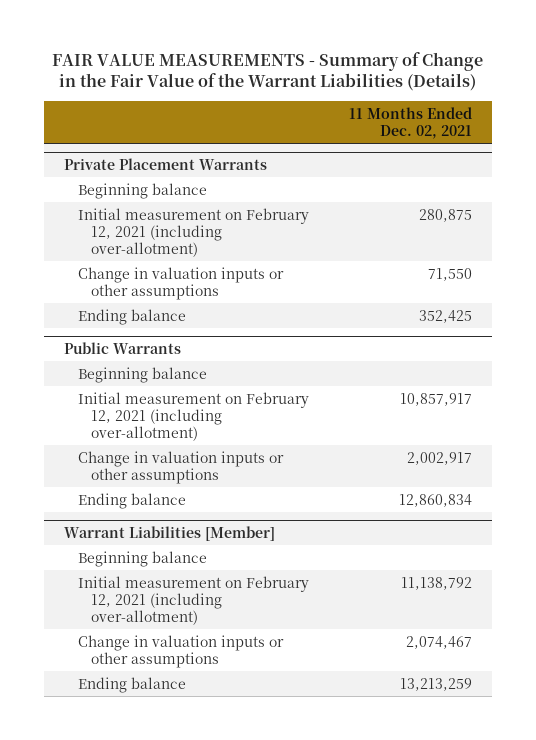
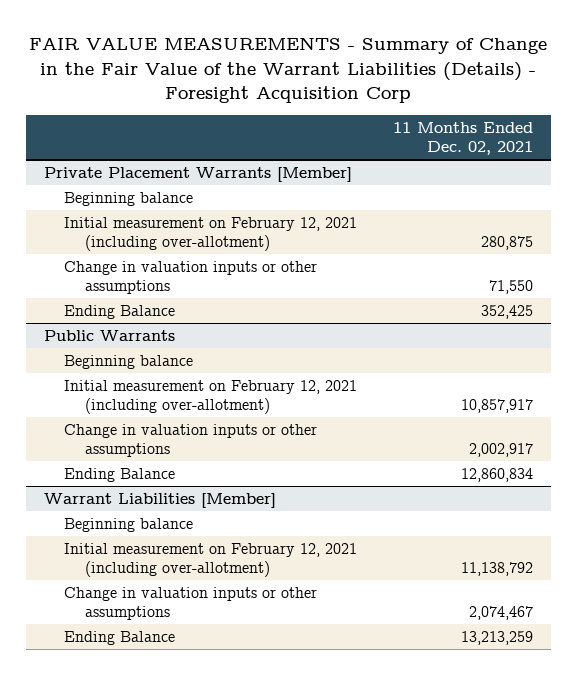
- FAIR VALUE MEASUREMENTS - Summary of Change in the Fair Value of the Warrant Liabilities (Details)
+ FAIR VALUE MEASUREMENTS - Summary of Change in the Fair Value of the Warrant Liabilities (Details) - Foresight Acquisition Corp
- Private Placement Warrants
+ Private Placement Warrants [Member]
- Ending balance | 352,425
+ Ending Balance | 352,425
@ Public Warrants
- Ending balance | 12,860,834
+ Ending Balance | 12,860,834
@ Warrant Liabilities [Member]
- Ending balance | 13,213,259
+ Ending Balance | 13,213,259

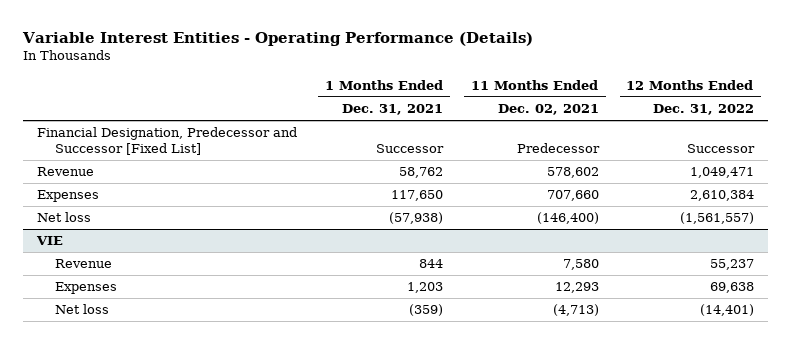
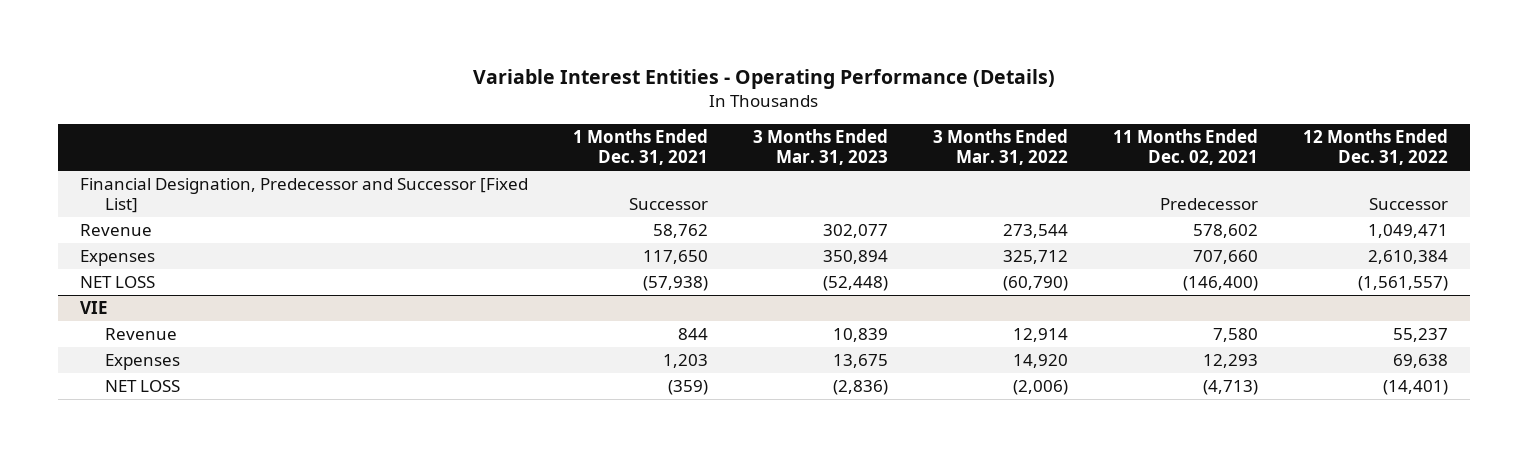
- | 1 Months Ended Dec. 31, 2021 | 11 Months Ended Dec. 02, 2021 | 12 Months Ended Dec. 31, 2022
+ | 1 Months Ended Dec. 31, 2021 | 3 Months Ended Mar. 31, 2023 | 3 Months Ended Mar. 31, 2022 | 11 Months Ended Dec. 02, 2021 | 12 Months Ended Dec. 31, 2022
- Net loss | (57,938) | (146,400) | (1,561,557)
+ NET LOSS | (57,938) | (52,448) | (60,790) | (146,400) | (1,561,557)
@ VIE
- Net loss | (359) | (4,713) | (14,401)
+ NET LOSS | (359) | (2,836) | (2,006) | (4,713) | (14,401)

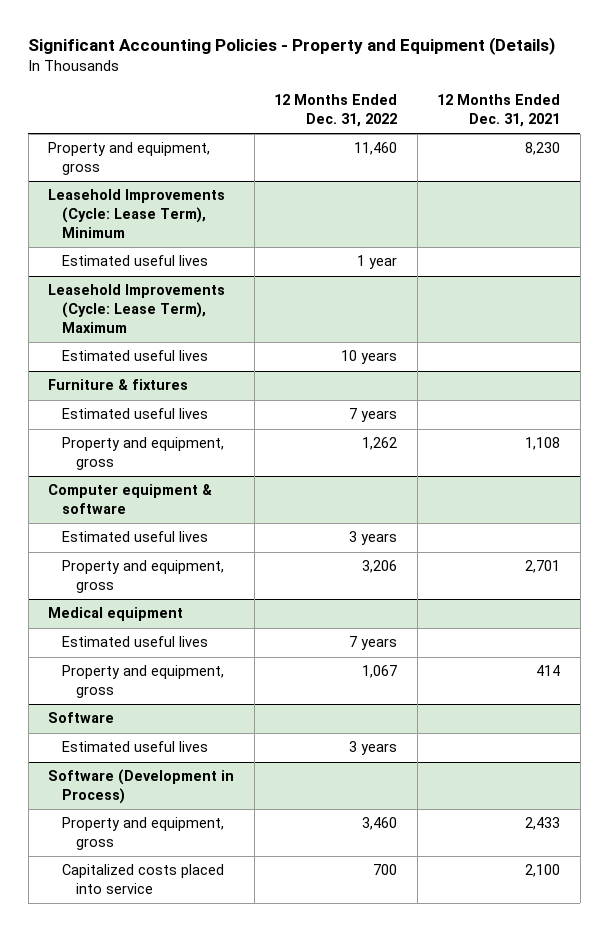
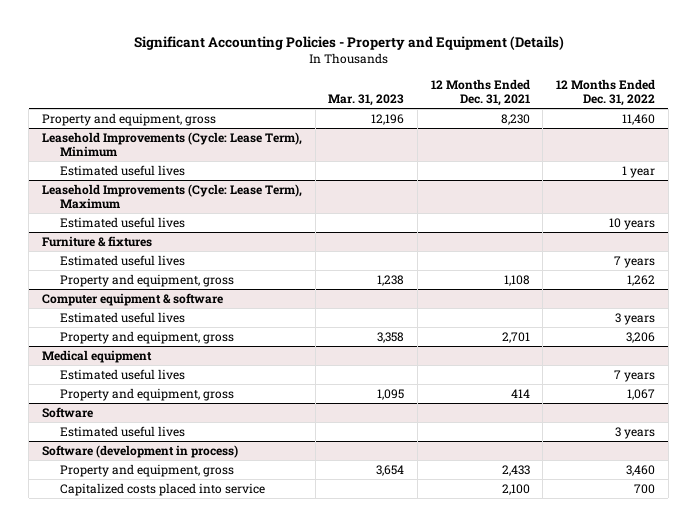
- | 12 Months Ended Dec. 31, 2022 | 12 Months Ended Dec. 31, 2021
+ | Mar. 31, 2023 | 12 Months Ended Dec. 31, 2021 | 12 Months Ended Dec. 31, 2022
- Software (Development in Process)
+ Software (development in process)

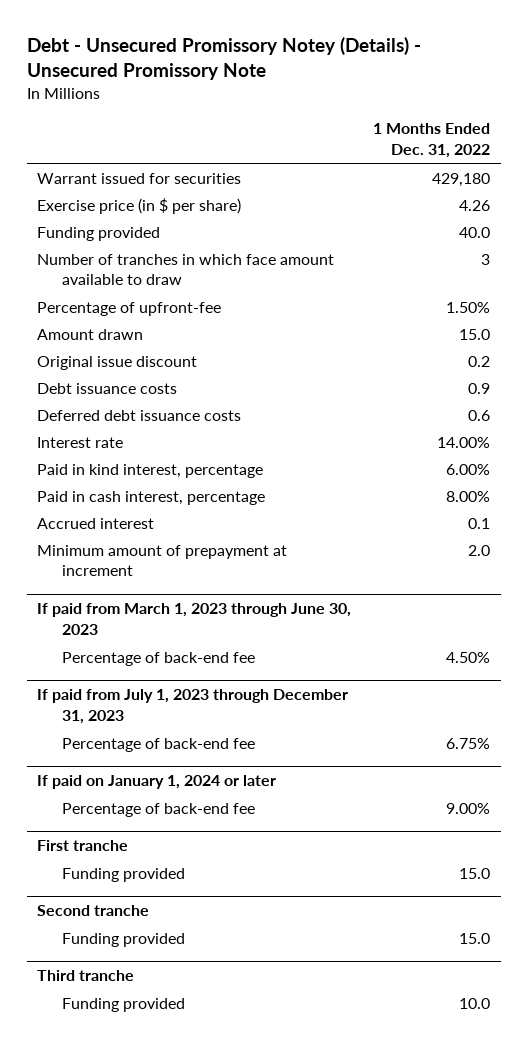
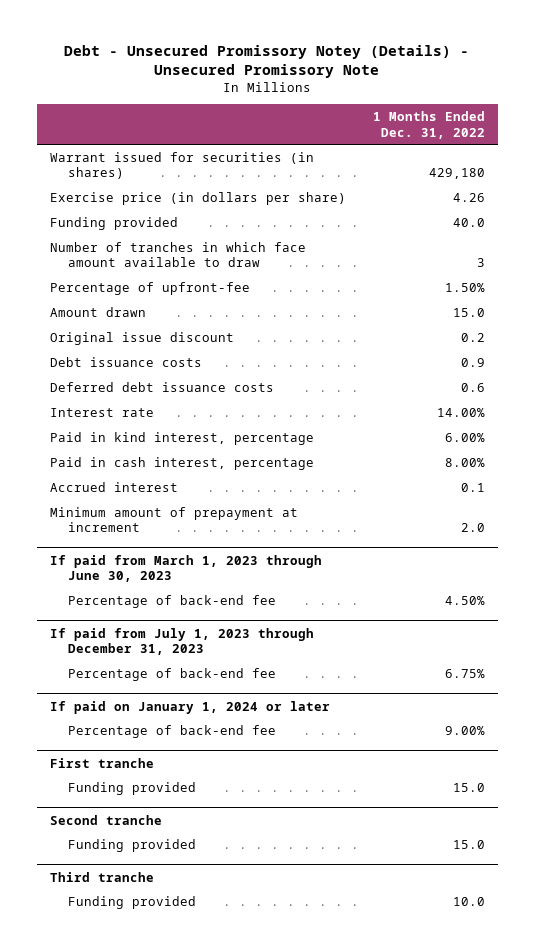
- Warrant issued for securities | 429,180
- Exercise price (in $ per share) | 4.26
+ Warrant issued for securities (in shares) | 429,180
+ Exercise price (in dollars per share) | 4.26

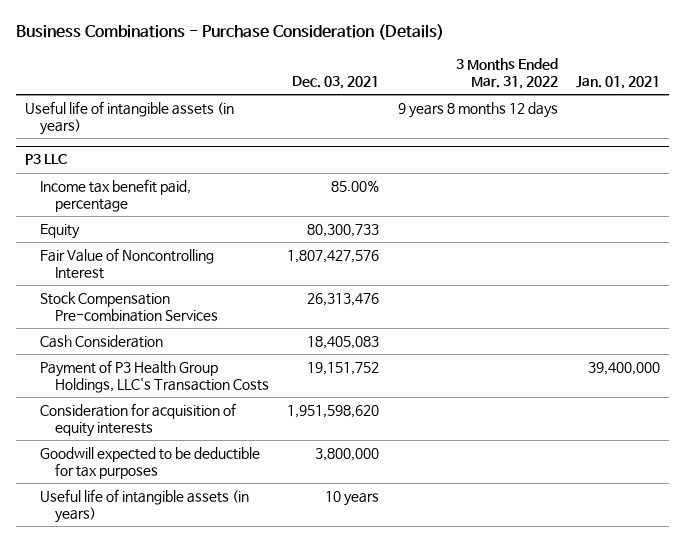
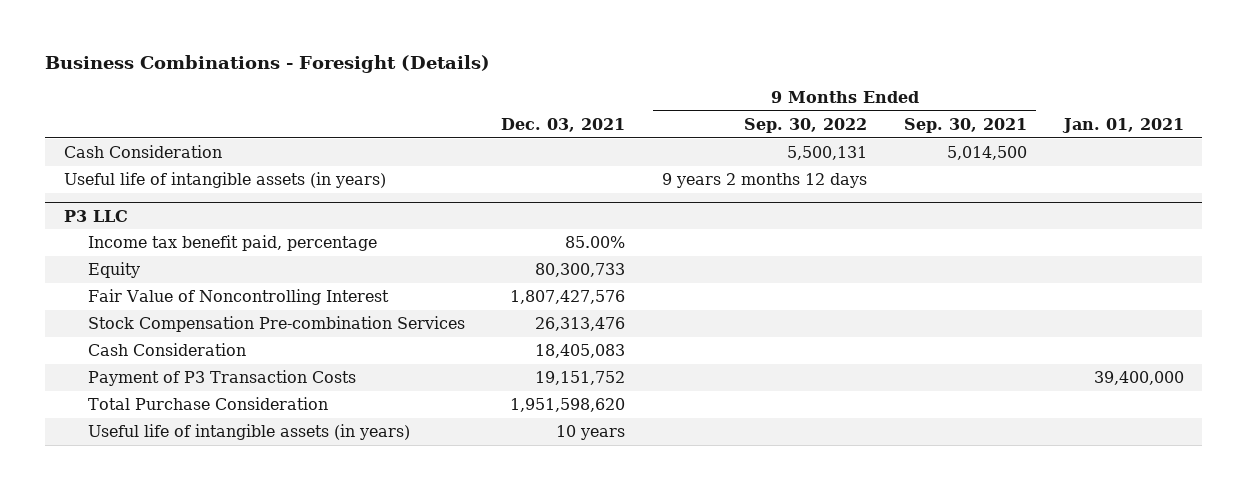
- Business Combinations - Purchase Consideration (Details)
+ Business Combinations - Foresight (Details)
- | Dec. 03, 2021 | 3 Months Ended Mar. 31, 2022 | Jan. 01, 2021
+ | Dec. 03, 2021 | 9 Months Ended Sep. 30, 2022 | 9 Months Ended Sep. 30, 2021 | Jan. 01, 2021
+ Cash Consideration | | 5,500,131 | 5,014,500 |
@ P3 LLC
- Payment of P3 Health Group Holdings, LLC's Transaction Costs | 19,151,752 | | 39,400,000
- Consideration for acquisition of equity interests | 1,951,598,620 | |
- Goodwill expected to be deductible for tax purposes | 3,800,000 | |
+ Payment of P3 Transaction Costs | 19,151,752 | | | 39,400,000
+ Total Purchase Consideration | 1,951,598,620 | | |

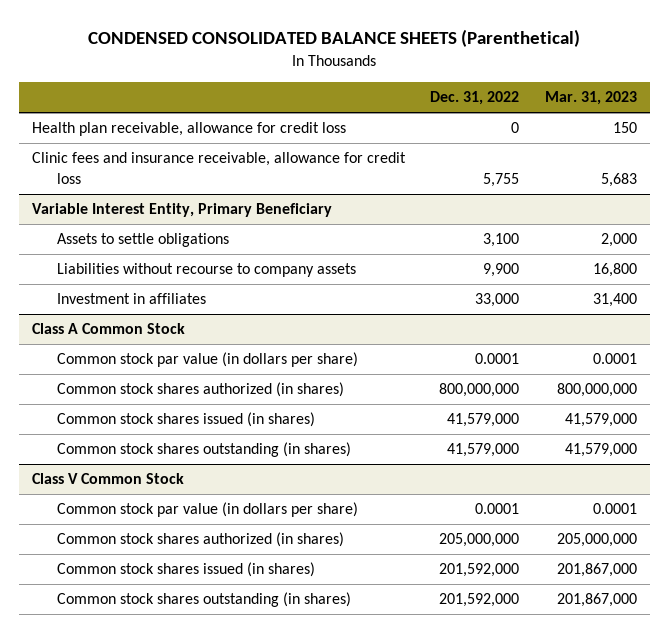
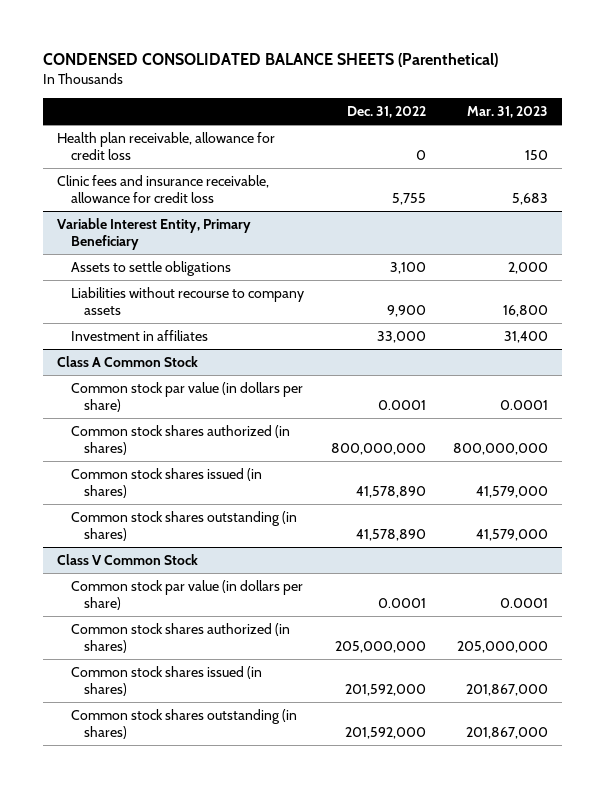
@ Class A Common Stock
- Common stock shares issued (in shares) | 41,579,000 | 41,579,000
- Common stock shares outstanding (in shares) | 41,579,000 | 41,579,000
+ Common stock shares issued (in shares) | 41,578,890 | 41,579,000
+ Common stock shares outstanding (in shares) | 41,578,890 | 41,579,000

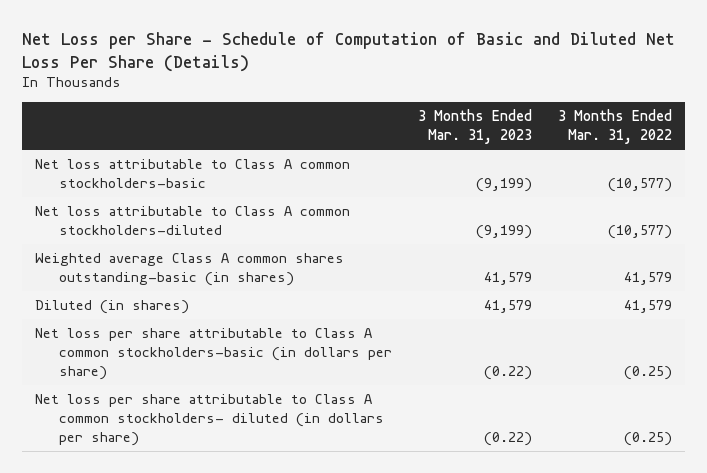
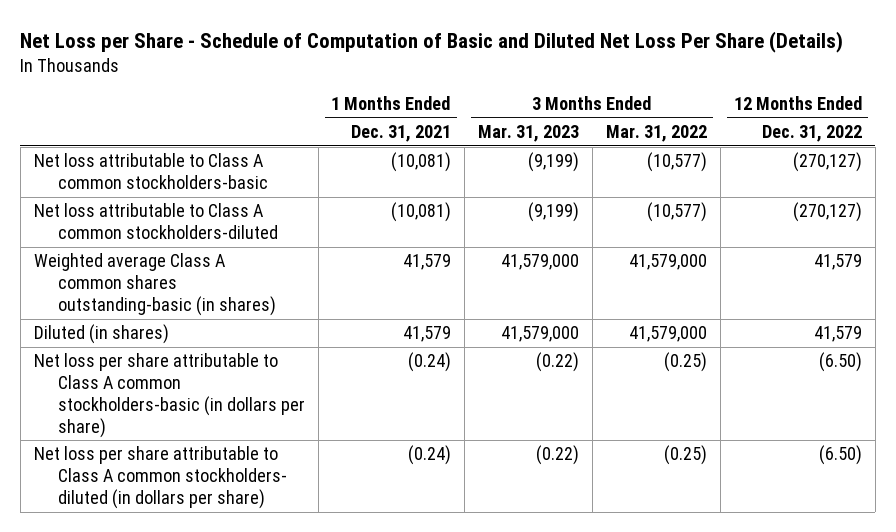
- | 3 Months Ended Mar. 31, 2023 | 3 Months Ended Mar. 31, 2022
+ | 1 Months Ended Dec. 31, 2021 | 3 Months Ended Mar. 31, 2023 | 3 Months Ended Mar. 31, 2022 | 12 Months Ended Dec. 31, 2022
- Weighted average Class A common shares outstanding-basic (in shares) | 41,579 | 41,579
- Diluted (in shares) | 41,579 | 41,579
+ Weighted average Class A common shares outstanding-basic (in shares) | 41,579 | 41,579,000 | 41,579,000 | 41,579
+ Diluted (in shares) | 41,579 | 41,579,000 | 41,579,000 | 41,579

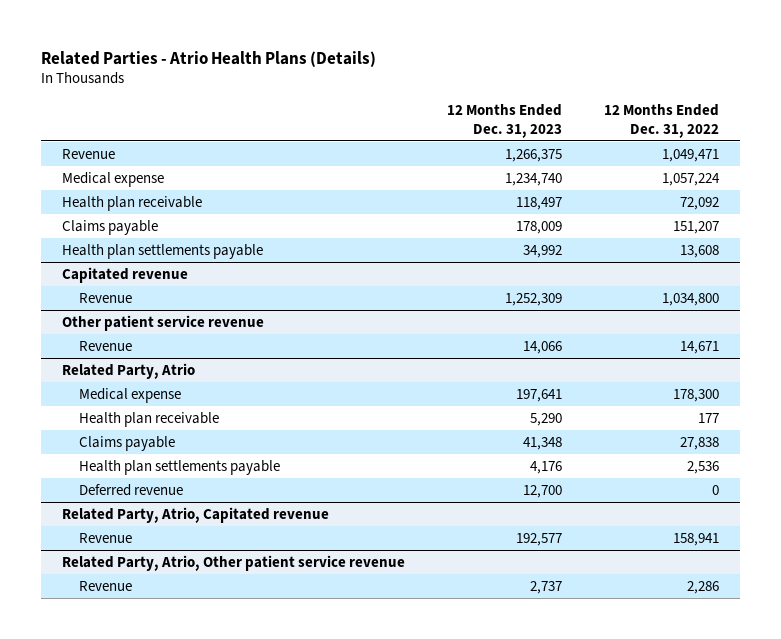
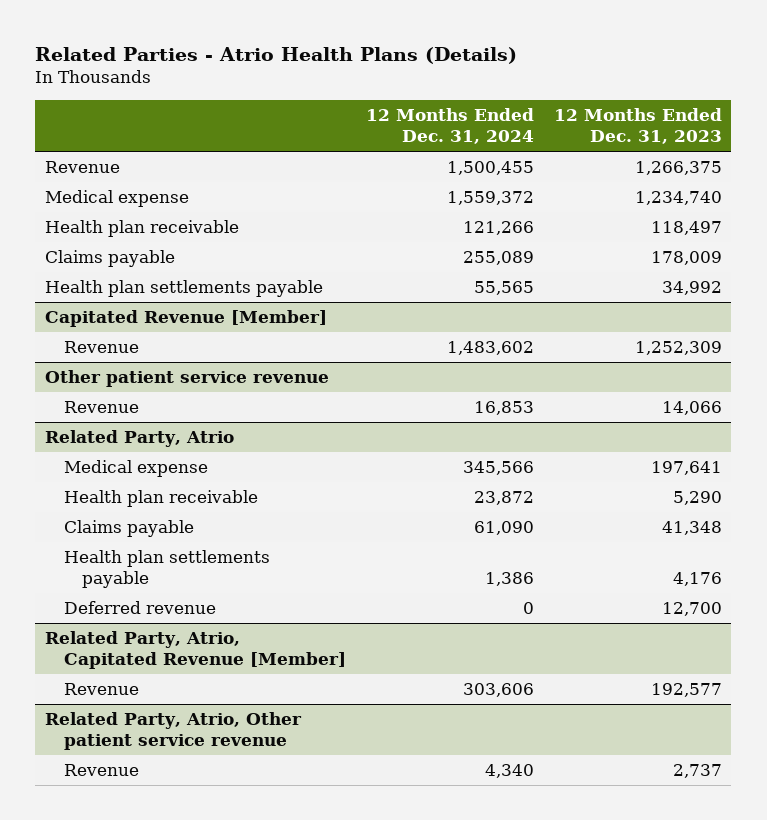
- | 12 Months Ended Dec. 31, 2023 | 12 Months Ended Dec. 31, 2022
+ | 12 Months Ended Dec. 31, 2024 | 12 Months Ended Dec. 31, 2023
- Capitated revenue
+ Capitated Revenue [Member]
- Related Party, Atrio, Capitated revenue
+ Related Party, Atrio, Capitated Revenue [Member]

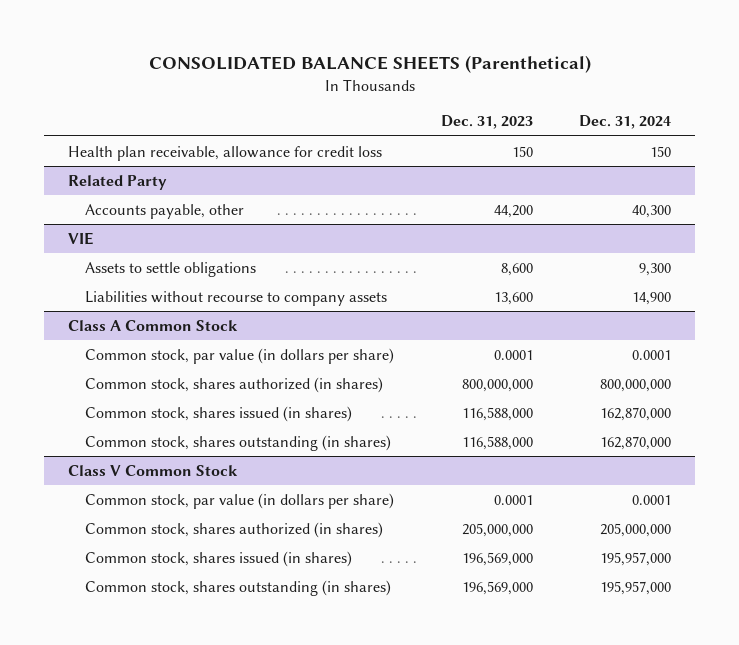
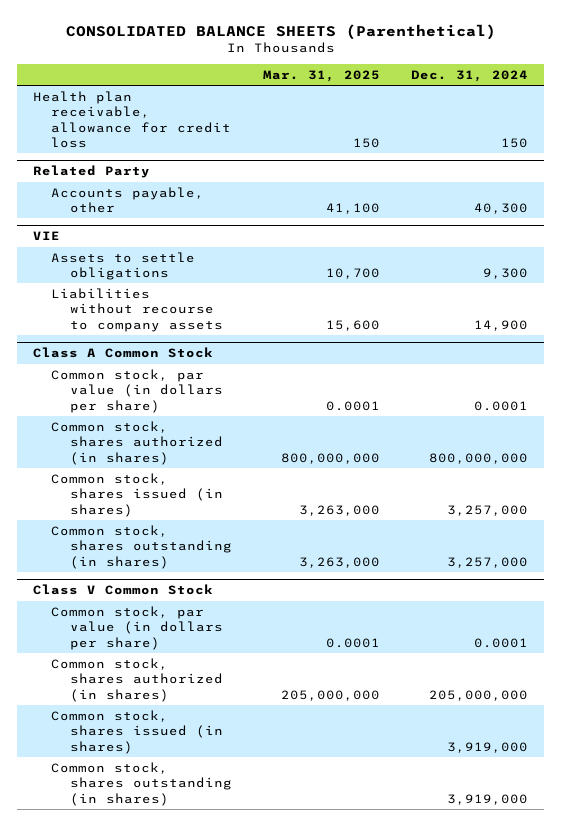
- | Dec. 31, 2023 | Dec. 31, 2024
+ | Mar. 31, 2025 | Dec. 31, 2024
@ Class A Common Stock
- Common stock, shares issued (in shares) | 116,588,000 | 162,870,000
- Common stock, shares outstanding (in shares) | 116,588,000 | 162,870,000
+ Common stock, shares issued (in shares) | 3,263,000 | 3,257,000
+ Common stock, shares outstanding (in shares) | 3,263,000 | 3,257,000
@ Class V Common Stock
- Common stock, shares issued (in shares) | 196,569,000 | 195,957,000
- Common stock, shares outstanding (in shares) | 196,569,000 | 195,957,000
+ Common stock, shares issued (in shares) | | 3,919,000
+ Common stock, shares outstanding (in shares) | | 3,919,000

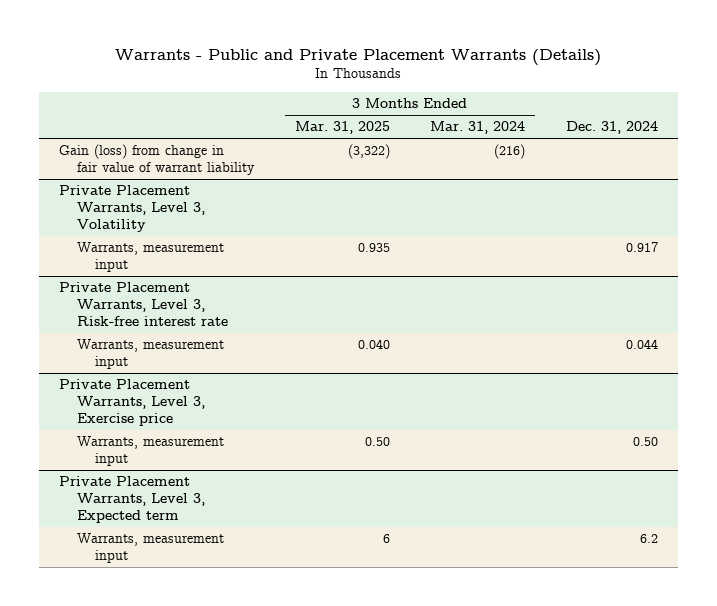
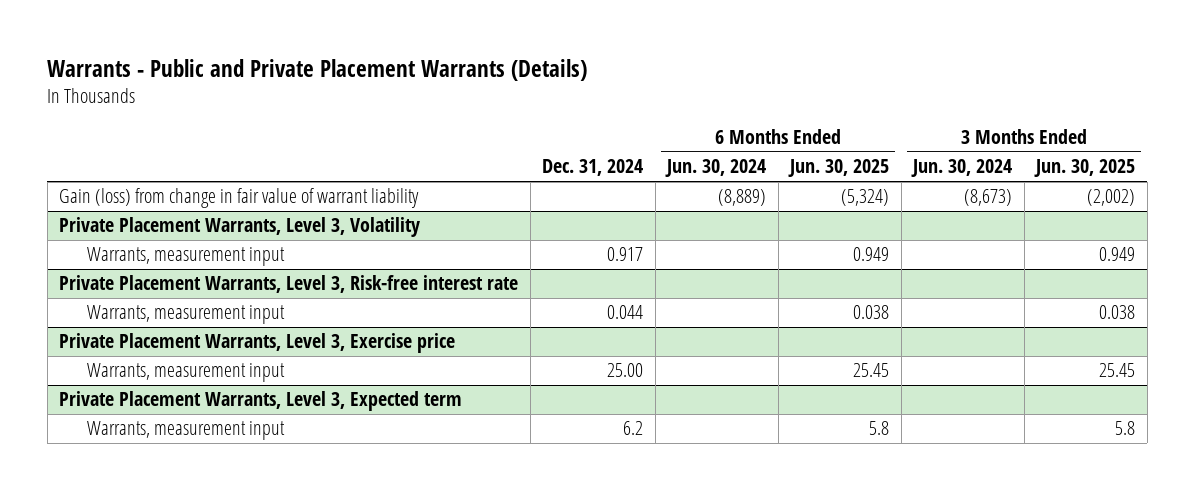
- | 3 Months Ended Mar. 31, 2025 | 3 Months Ended Mar. 31, 2024 | Dec. 31, 2024
+ | Dec. 31, 2024 | 6 Months Ended Jun. 30, 2024 | 6 Months Ended Jun. 30, 2025 | 3 Months Ended Jun. 30, 2024 | 3 Months Ended Jun. 30, 2025
@ Private Placement Warrants, Level 3, Exercise price
- Warrants, measurement input | 0.50 | | 0.50
+ Warrants, measurement input | 25.00 | | 25.45 | | 25.45

